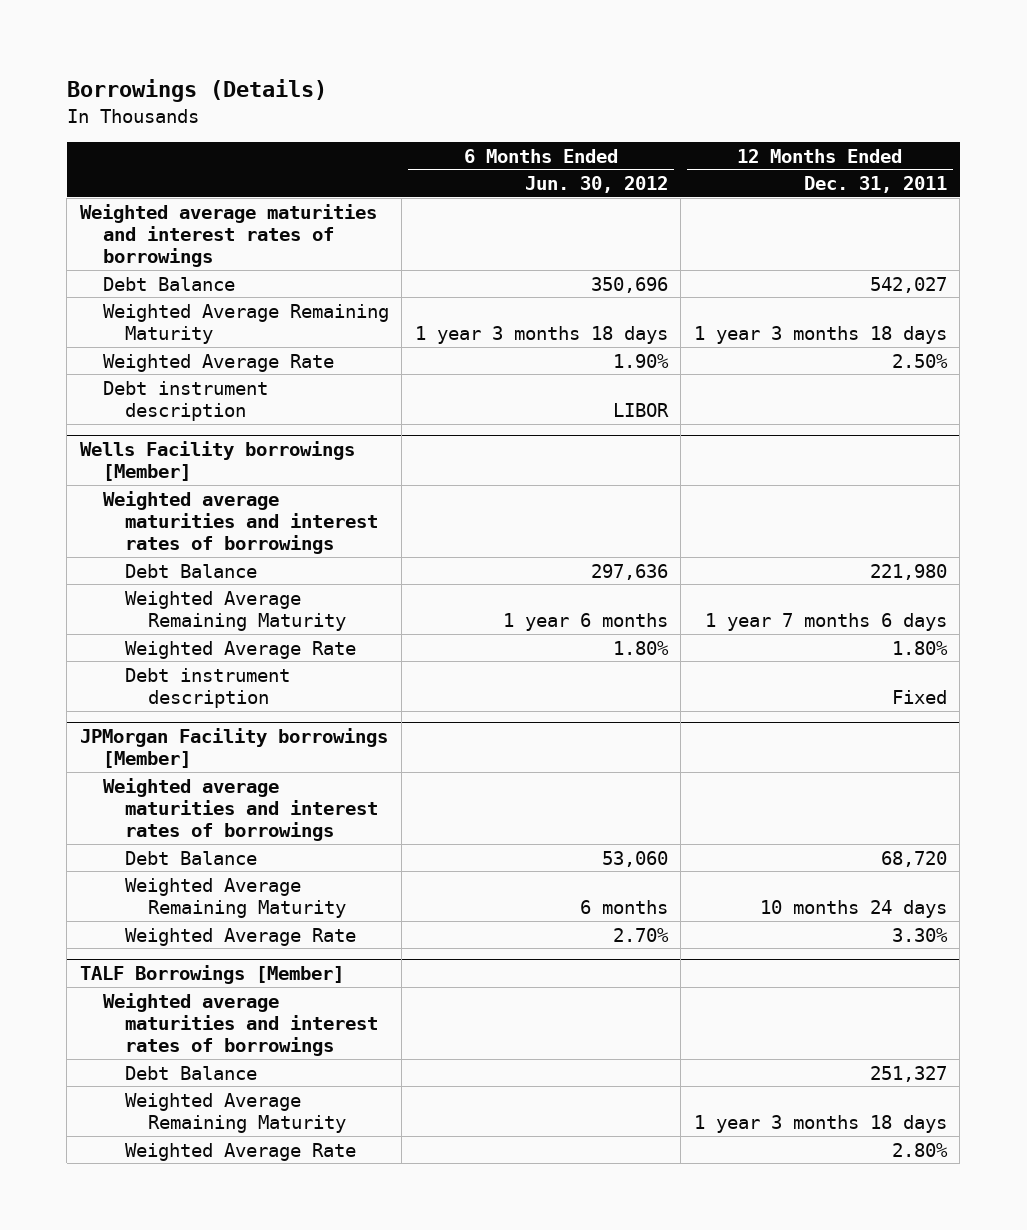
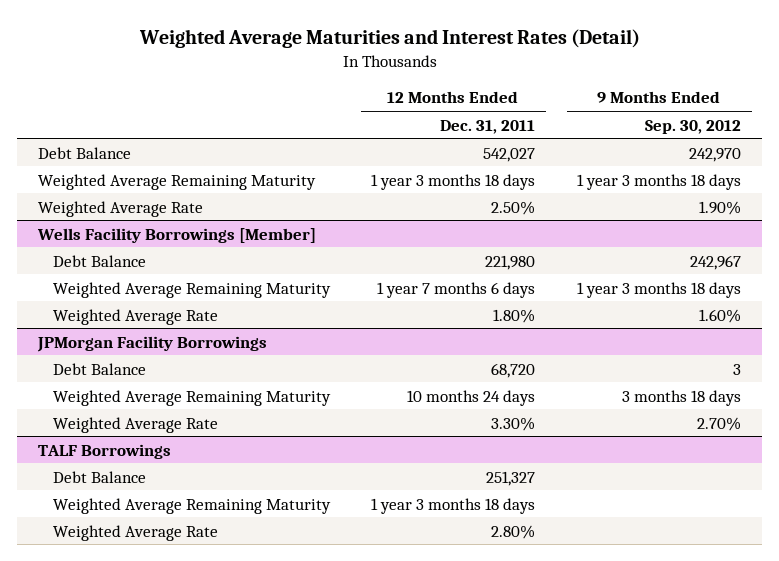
- Borrowings (Details)
+ Weighted Average Maturities and Interest Rates (Detail)
- | 6 Months Ended Jun. 30, 2012 | 12 Months Ended Dec. 31, 2011
+ | 12 Months Ended Dec. 31, 2011 | 9 Months Ended Sep. 30, 2012
- Weighted average maturities and interest rates of borrowings
- Debt instrument description | LIBOR |
- Wells Facility borrowings [Member]
- Weighted average maturities and interest rates of borrowings
+ Wells Facility Borrowings [Member]
- Debt instrument description | | Fixed
- JPMorgan Facility borrowings [Member]
- Weighted average maturities and interest rates of borrowings
+ JPMorgan Facility Borrowings
- TALF Borrowings [Member]
- Weighted average maturities and interest rates of borrowings
+ TALF Borrowings

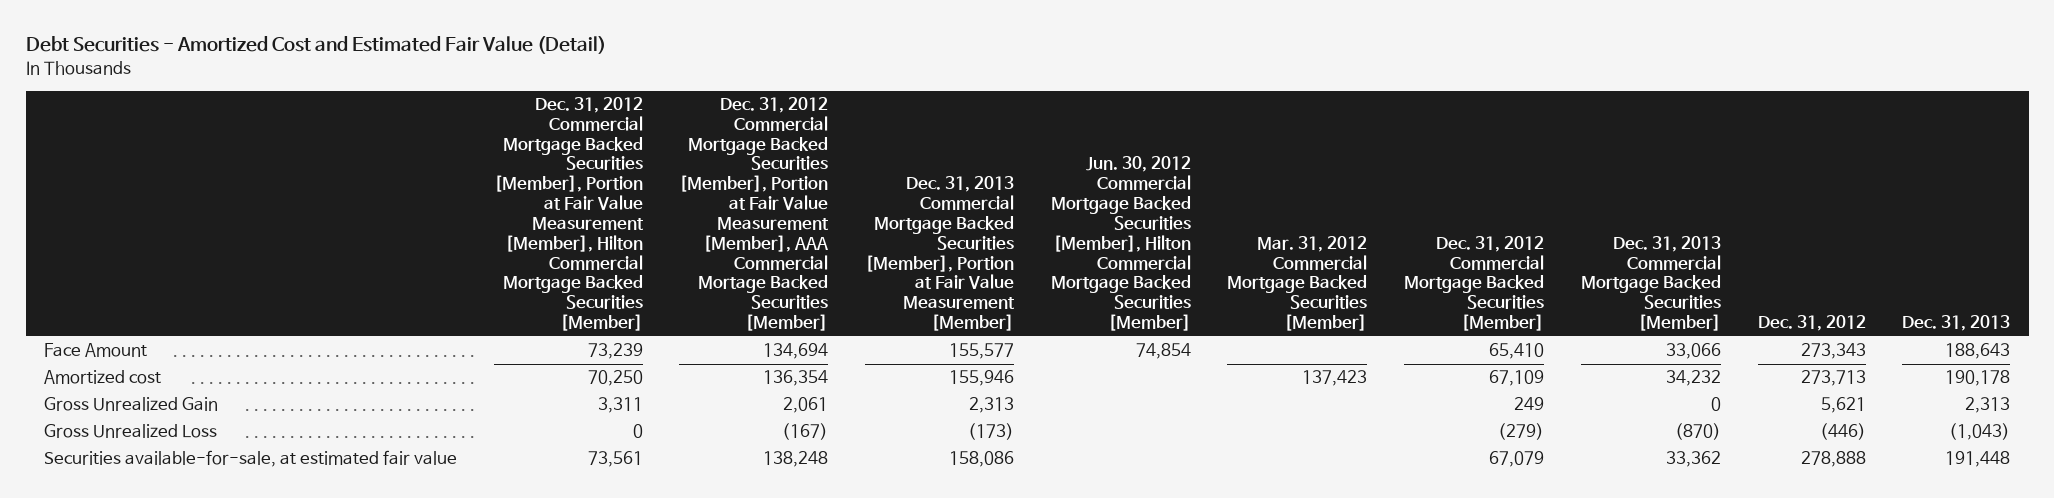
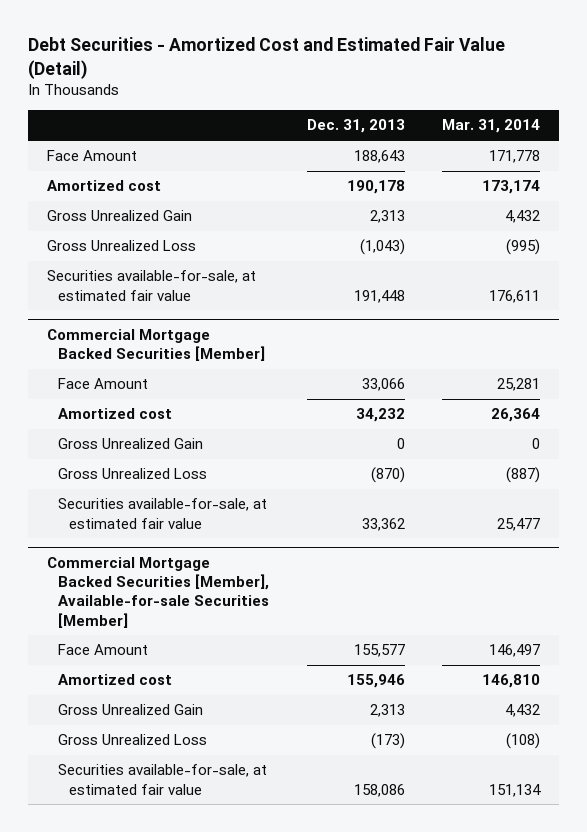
- | Dec. 31, 2012 Commercial Mortgage Backed Securities [Member], Portion at Fair Value Measurement [Member], Hilton Commercial Mortgage Backed Securities [Member] | Dec. 31, 2012 Commercial Mortgage Backed Securities [Member], Portion at Fair Value Measurement [Member], AAA Commercial Mortage Backed Securities [Member] | Dec. 31, 2013 Commercial Mortgage Backed Securities [Member], Portion at Fair Value Measurement [Member] | Jun. 30, 2012 Commercial Mortgage Backed Securities [Member], Hilton Commercial Mortgage Backed Securities [Member] | Mar. 31, 2012 Commercial Mortgage Backed Securities [Member] | Dec. 31, 2012 Commercial Mortgage Backed Securities [Member] | Dec. 31, 2013 Commercial Mortgage Backed Securities [Member] | Dec. 31, 2012 | Dec. 31, 2013
+ | Dec. 31, 2013 | Mar. 31, 2014
+ Commercial Mortgage Backed Securities [Member]
+ Face Amount | 33,066 | 25,281
+ Amortized cost | 34,232 | 26,364
+ Gross Unrealized Gain | 0 | 0
+ Gross Unrealized Loss | (870) | (887)
+ Securities available-for-sale, at estimated fair value | 33,362 | 25,477
+ Commercial Mortgage Backed Securities [Member], Available-for-sale Securities [Member]
+ Face Amount | 155,577 | 146,497
+ Amortized cost | 155,946 | 146,810
+ Gross Unrealized Gain | 2,313 | 4,432
+ Gross Unrealized Loss | (173) | (108)
+ Securities available-for-sale, at estimated fair value | 158,086 | 151,134

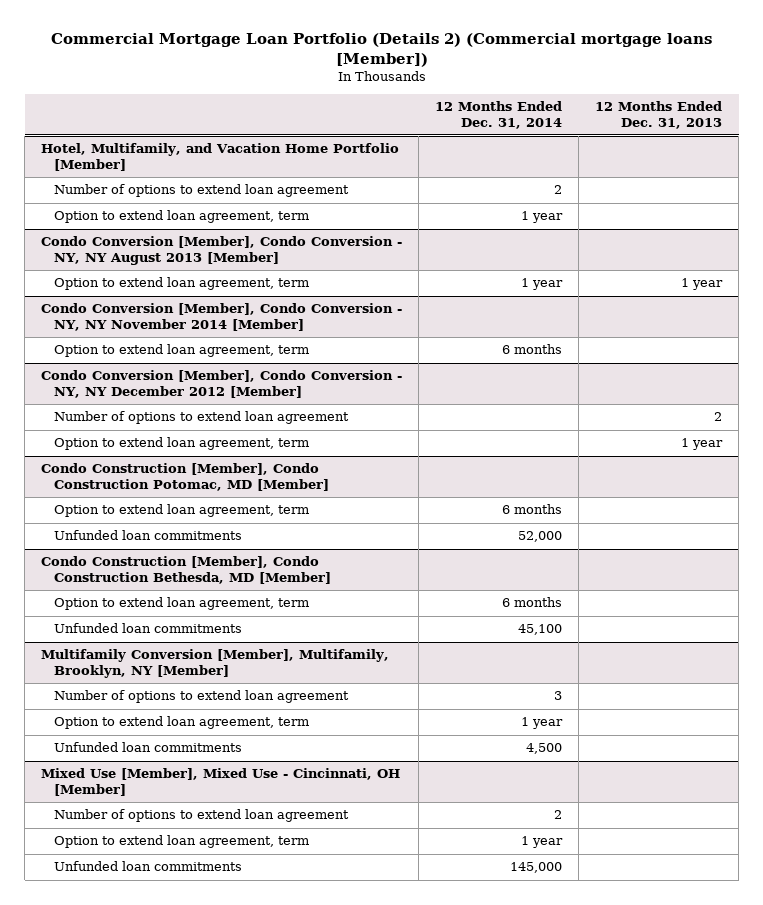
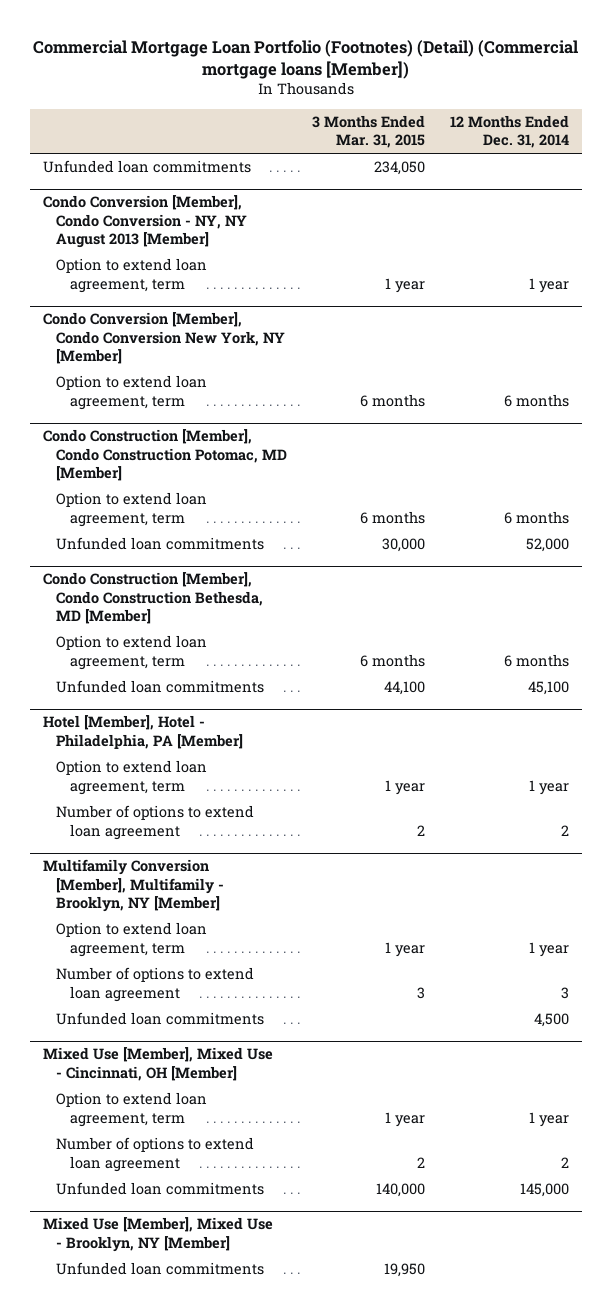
- Commercial Mortgage Loan Portfolio (Details 2) (Commercial mortgage loans [Member])
+ Commercial Mortgage Loan Portfolio (Footnotes) (Detail) (Commercial mortgage loans [Member])
- | 12 Months Ended Dec. 31, 2014 | 12 Months Ended Dec. 31, 2013
+ | 3 Months Ended Mar. 31, 2015 | 12 Months Ended Dec. 31, 2014
- Hotel, Multifamily, and Vacation Home Portfolio [Member]
- Number of options to extend loan agreement | 2 |
- Option to extend loan agreement, term | 1 year |
+ Unfunded loan commitments | 234,050 |
- Condo Conversion [Member], Condo Conversion - NY, NY November 2014 [Member]
+ Condo Conversion [Member], Condo Conversion New York, NY [Member]
- Condo Conversion [Member], Condo Conversion - NY, NY December 2012 [Member]
- Number of options to extend loan agreement | | 2
- Option to extend loan agreement, term | | 1 year
- Multifamily Conversion [Member], Multifamily, Brooklyn, NY [Member]
- Number of options to extend loan agreement | 3 |
+ Hotel [Member], Hotel - Philadelphia, PA [Member]
+ Number of options to extend loan agreement | 2 | 2
+ Multifamily Conversion [Member], Multifamily - Brooklyn, NY [Member]
+ Option to extend loan agreement, term | 1 year | 1 year
+ Number of options to extend loan agreement | 3 | 3
@ Mixed Use [Member], Mixed Use - Cincinnati, OH [Member]
moved down: Number of options to extend loan agreement | 2 | 2
+ Mixed Use [Member], Mixed Use - Brooklyn, NY [Member]
+ Unfunded loan commitments | 19,950 |

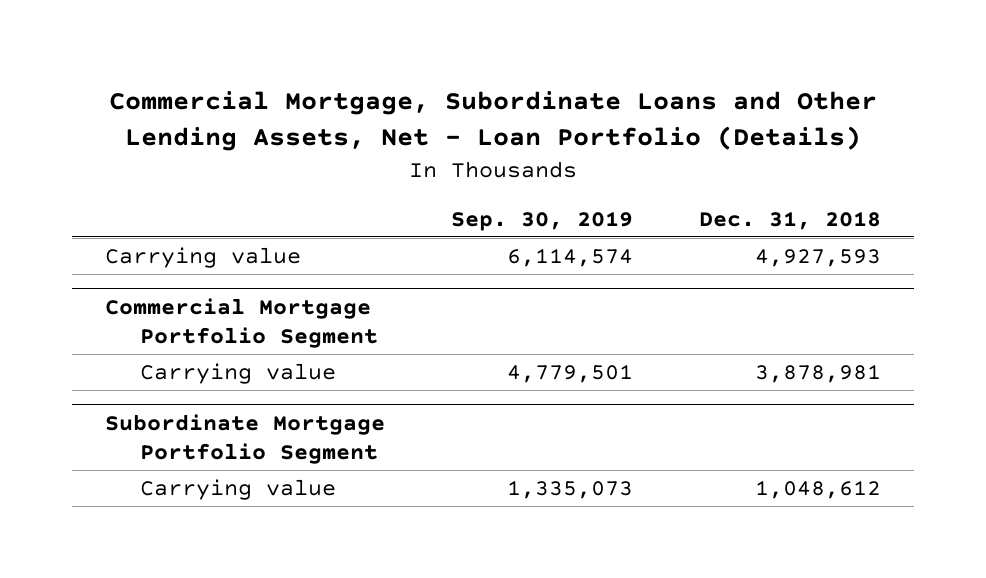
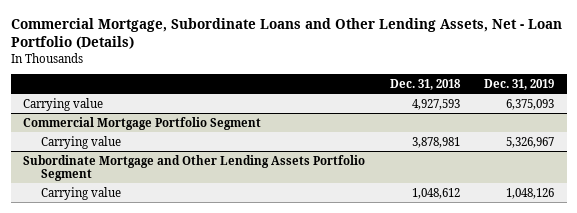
- | Sep. 30, 2019 | Dec. 31, 2018
+ | Dec. 31, 2018 | Dec. 31, 2019
- Subordinate Mortgage Portfolio Segment
+ Subordinate Mortgage and Other Lending Assets Portfolio Segment

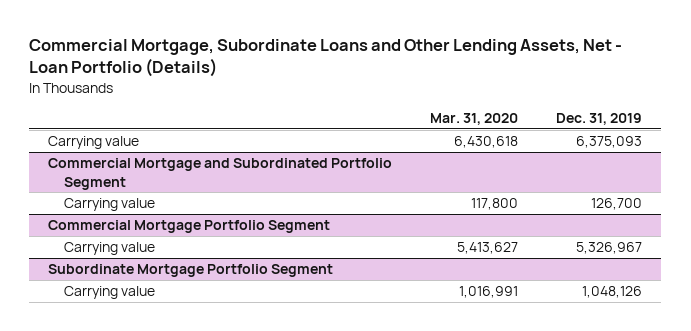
- | Dec. 31, 2018 | Dec. 31, 2019
+ | Mar. 31, 2020 | Dec. 31, 2019
+ Commercial Mortgage and Subordinated Portfolio Segment
+ Carrying value | 117,800 | 126,700
- Subordinate Mortgage and Other Lending Assets Portfolio Segment
+ Subordinate Mortgage Portfolio Segment

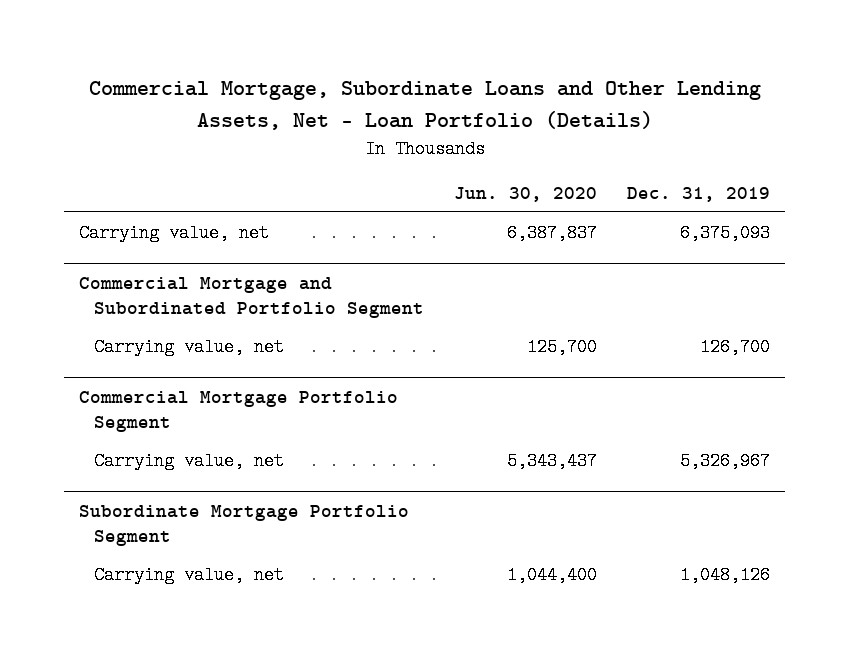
- | Mar. 31, 2020 | Dec. 31, 2019
+ | Jun. 30, 2020 | Dec. 31, 2019
- Carrying value | 6,430,618 | 6,375,093
+ Carrying value, net | 6,387,837 | 6,375,093
@ Commercial Mortgage and Subordinated Portfolio Segment
- Carrying value | 117,800 | 126,700
+ Carrying value, net | 125,700 | 126,700
@ Commercial Mortgage Portfolio Segment
- Carrying value | 5,413,627 | 5,326,967
+ Carrying value, net | 5,343,437 | 5,326,967
@ Subordinate Mortgage Portfolio Segment
- Carrying value | 1,016,991 | 1,048,126
+ Carrying value, net | 1,044,400 | 1,048,126

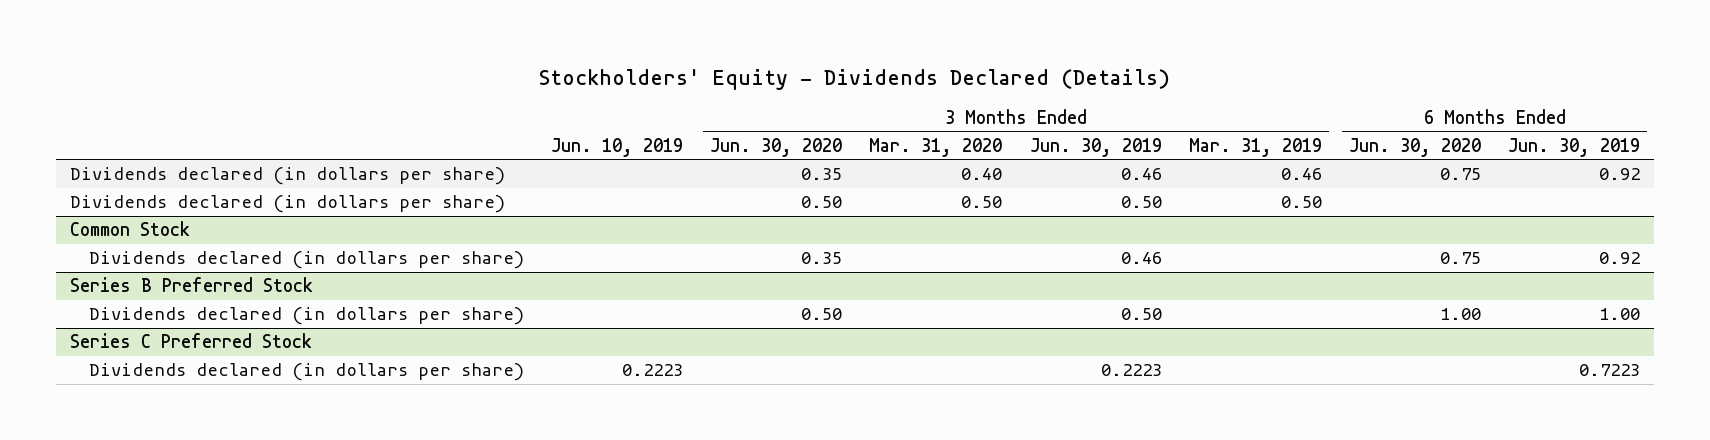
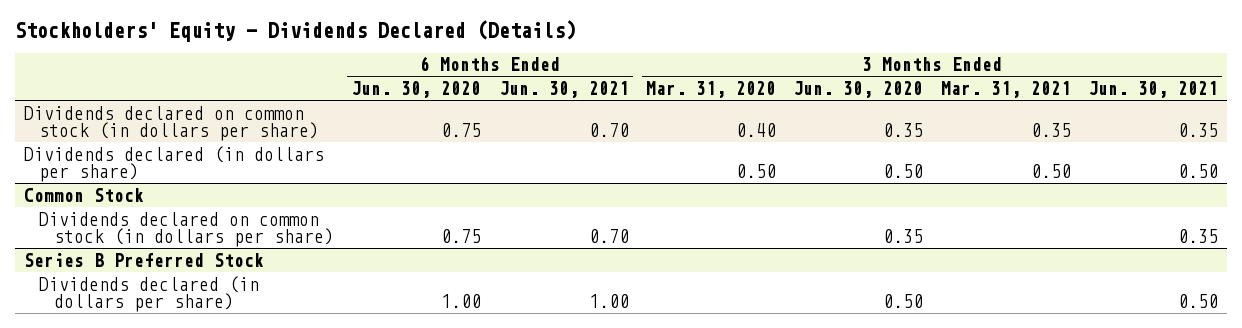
- | Jun. 10, 2019 | 3 Months Ended Jun. 30, 2020 | 3 Months Ended Mar. 31, 2020 | 3 Months Ended Jun. 30, 2019 | 3 Months Ended Mar. 31, 2019 | 6 Months Ended Jun. 30, 2020 | 6 Months Ended Jun. 30, 2019
+ | 6 Months Ended Jun. 30, 2020 | 6 Months Ended Jun. 30, 2021 | 3 Months Ended Mar. 31, 2020 | 3 Months Ended Jun. 30, 2020 | 3 Months Ended Mar. 31, 2021 | 3 Months Ended Jun. 30, 2021
- Dividends declared (in dollars per share) | | 0.35 | 0.40 | 0.46 | 0.46 | 0.75 | 0.92
+ Dividends declared on common stock (in dollars per share) | 0.75 | 0.70 | 0.40 | 0.35 | 0.35 | 0.35
@ Common Stock
- Dividends declared (in dollars per share) | | 0.35 | | 0.46 | | 0.75 | 0.92
+ Dividends declared on common stock (in dollars per share) | 0.75 | 0.70 | | 0.35 | | 0.35
- Series C Preferred Stock
- Dividends declared (in dollars per share) | 0.2223 | | | 0.2223 | | | 0.7223

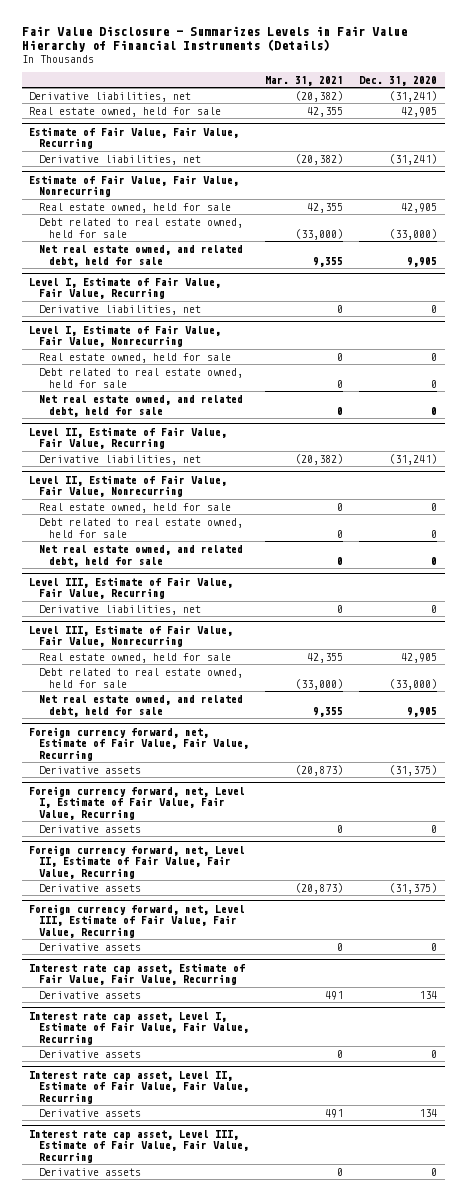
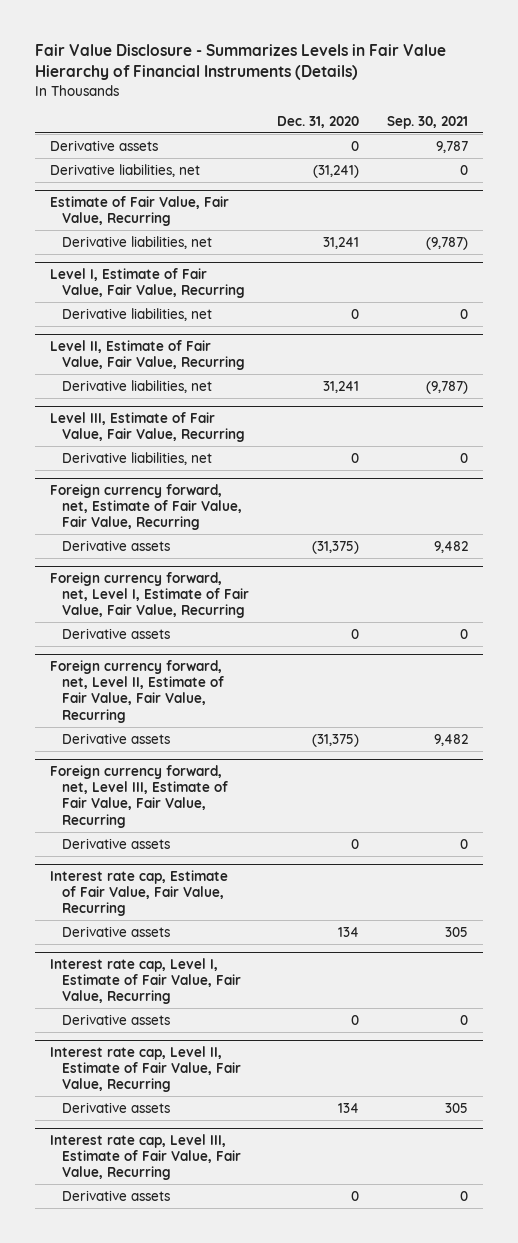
- | Mar. 31, 2021 | Dec. 31, 2020
+ | Dec. 31, 2020 | Sep. 30, 2021
+ Derivative assets | 0 | 9,787
- Real estate owned, held for sale | 42,355 | 42,905
@ Estimate of Fair Value, Fair Value, Recurring
- Derivative liabilities, net | (20,382) | (31,241)
- Estimate of Fair Value, Fair Value, Nonrecurring
- Real estate owned, held for sale | 42,355 | 42,905
- Debt related to real estate owned, held for sale | (33,000) | (33,000)
- Net real estate owned, and related debt, held for sale | 9,355 | 9,905
@ Estimate of Fair Value, Fair Value, Recurring
+ Derivative liabilities, net | 31,241 | (9,787)
- Level I, Estimate of Fair Value, Fair Value, Nonrecurring
- Real estate owned, held for sale | 0 | 0
- Debt related to real estate owned, held for sale | 0 | 0
- Net real estate owned, and related debt, held for sale | 0 | 0
@ Level II, Estimate of Fair Value, Fair Value, Recurring
- Derivative liabilities, net | (20,382) | (31,241)
- Level II, Estimate of Fair Value, Fair Value, Nonrecurring
- Real estate owned, held for sale | 0 | 0
- Debt related to real estate owned, held for sale | 0 | 0
- Net real estate owned, and related debt, held for sale | 0 | 0
@ Level II, Estimate of Fair Value, Fair Value, Recurring
+ Derivative liabilities, net | 31,241 | (9,787)
- Level III, Estimate of Fair Value, Fair Value, Nonrecurring
- Real estate owned, held for sale | 42,355 | 42,905
- Debt related to real estate owned, held for sale | (33,000) | (33,000)
- Net real estate owned, and related debt, held for sale | 9,355 | 9,905
- Interest rate cap asset, Estimate of Fair Value, Fair Value, Recurring
+ Interest rate cap, Estimate of Fair Value, Fair Value, Recurring
- Interest rate cap asset, Level I, Estimate of Fair Value, Fair Value, Recurring
+ Interest rate cap, Level I, Estimate of Fair Value, Fair Value, Recurring
- Interest rate cap asset, Level II, Estimate of Fair Value, Fair Value, Recurring
+ Interest rate cap, Level II, Estimate of Fair Value, Fair Value, Recurring
- Interest rate cap asset, Level III, Estimate of Fair Value, Fair Value, Recurring
+ Interest rate cap, Level III, Estimate of Fair Value, Fair Value, Recurring

